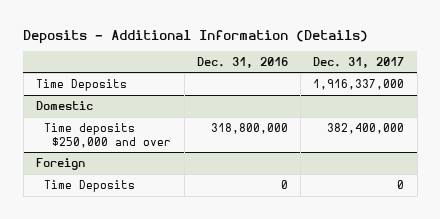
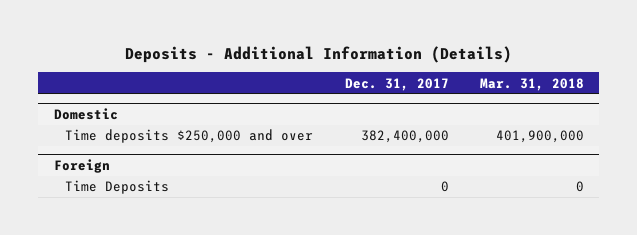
- | Dec. 31, 2016 | Dec. 31, 2017
+ | Dec. 31, 2017 | Mar. 31, 2018
- Time Deposits | | 1,916,337,000

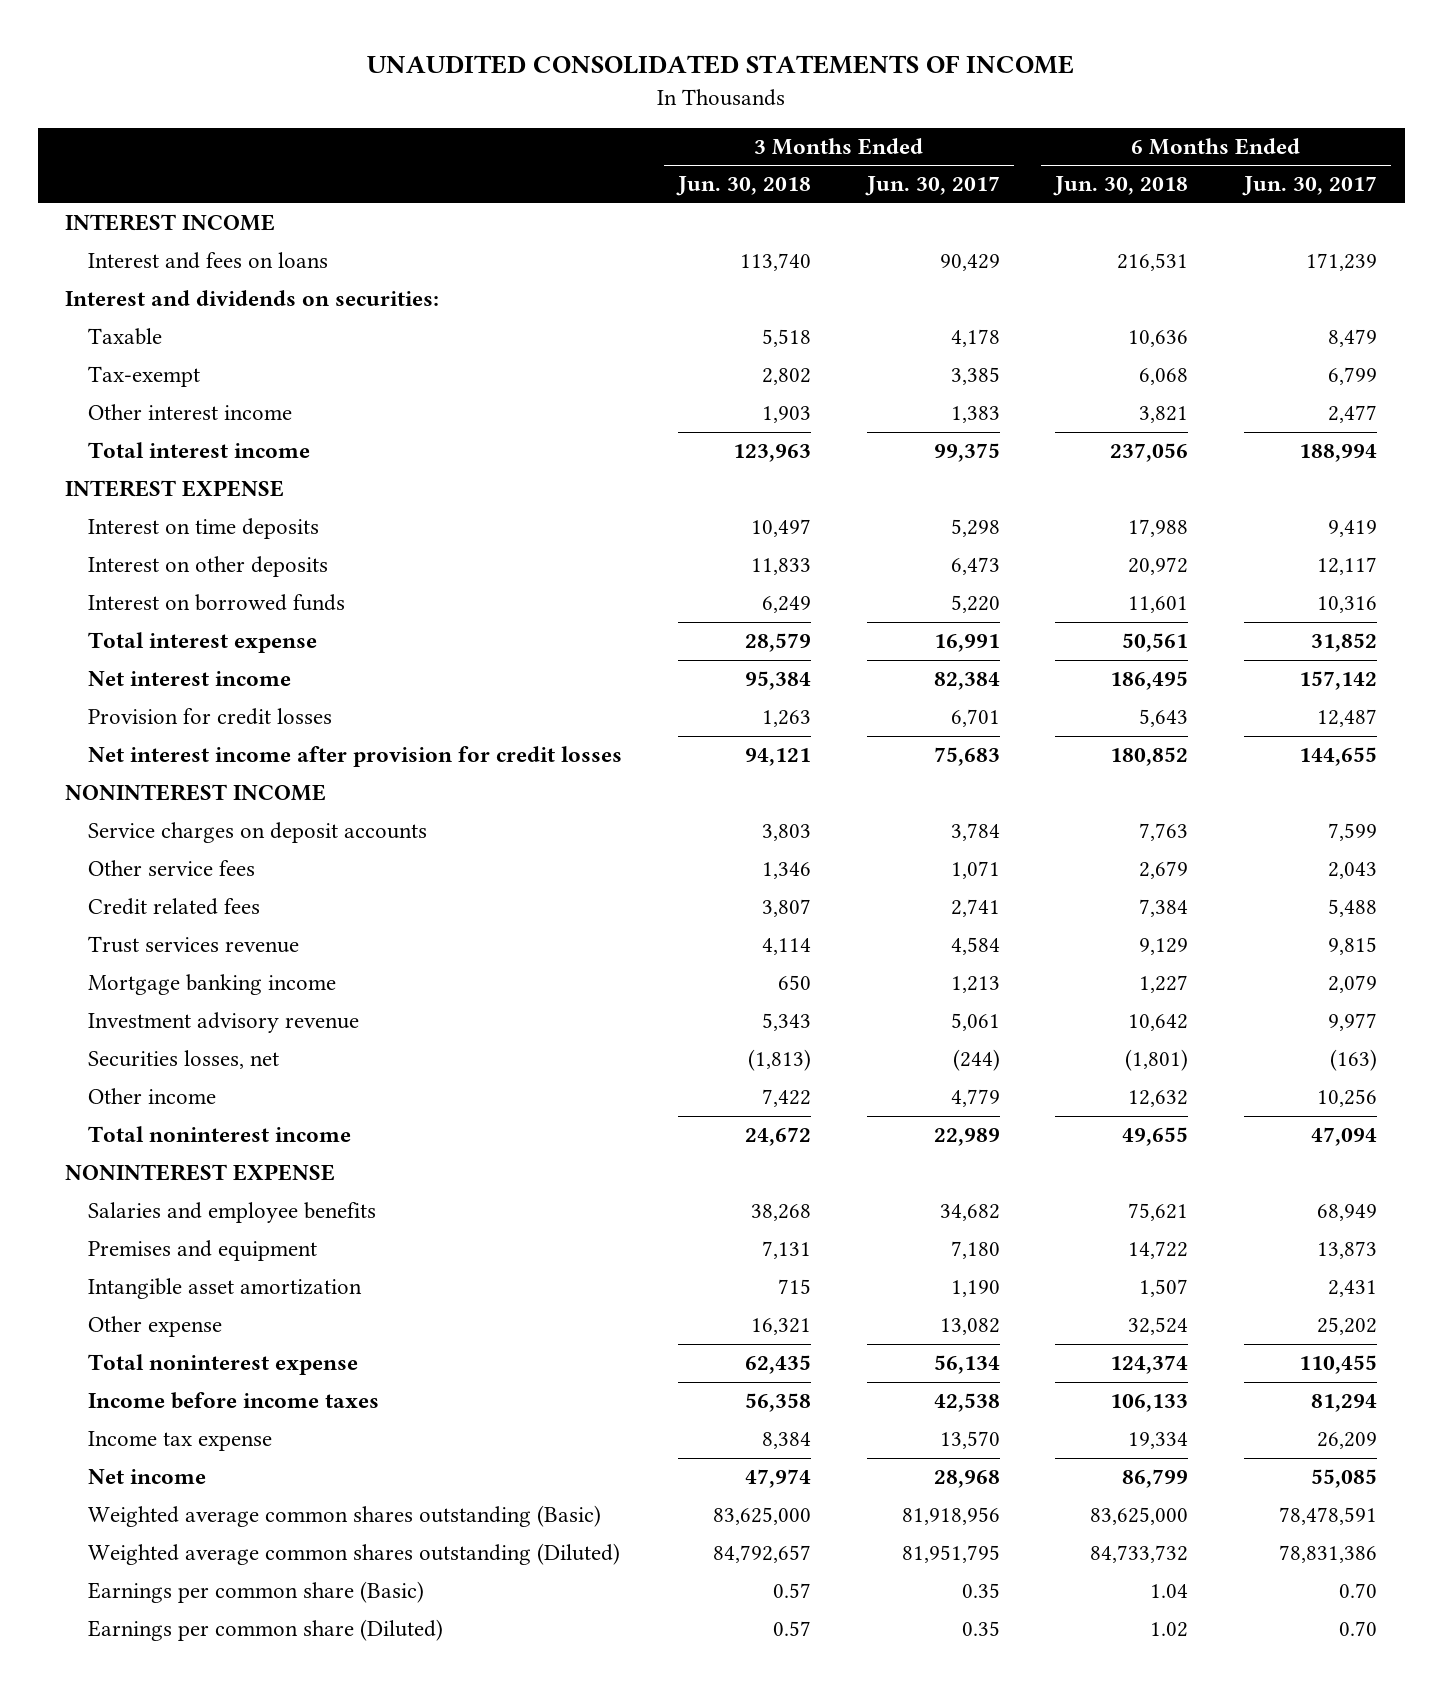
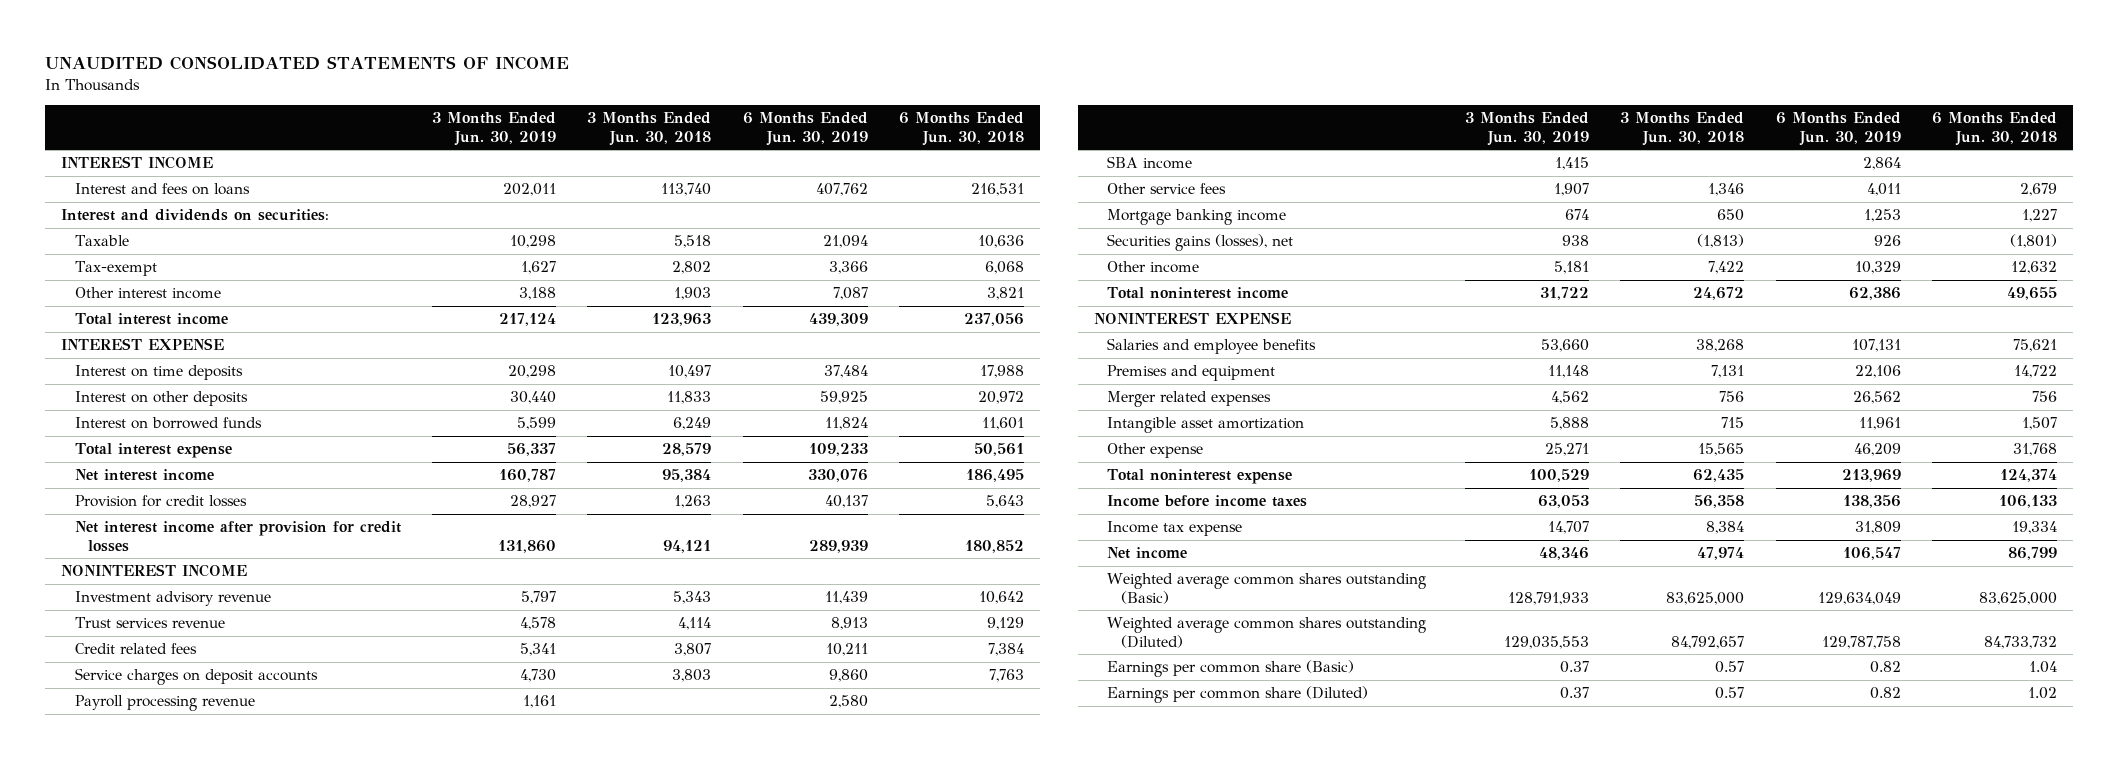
- | 3 Months Ended Jun. 30, 2018 | 3 Months Ended Jun. 30, 2017 | 6 Months Ended Jun. 30, 2018 | 6 Months Ended Jun. 30, 2017
+ | 3 Months Ended Jun. 30, 2019 | 3 Months Ended Jun. 30, 2018 | 6 Months Ended Jun. 30, 2019 | 6 Months Ended Jun. 30, 2018
moved up: Investment advisory revenue | 5,797 | 5,343 | 11,439 | 10,642
moved up: Trust services revenue | 4,578 | 4,114 | 8,913 | 9,129
moved up: Credit related fees | 5,341 | 3,807 | 10,211 | 7,384
+ Payroll processing revenue | 1,161 | | 2,580 |
+ SBA income | 1,415 | | 2,864 |
- Securities losses, net | (1,813) | (244) | (1,801) | (163)
+ Securities gains (losses), net | 938 | (1,813) | 926 | (1,801)
+ Merger related expenses | 4,562 | 756 | 26,562 | 756
- Other expense | 16,321 | 13,082 | 32,524 | 25,202
+ Other expense | 25,271 | 15,565 | 46,209 | 31,768

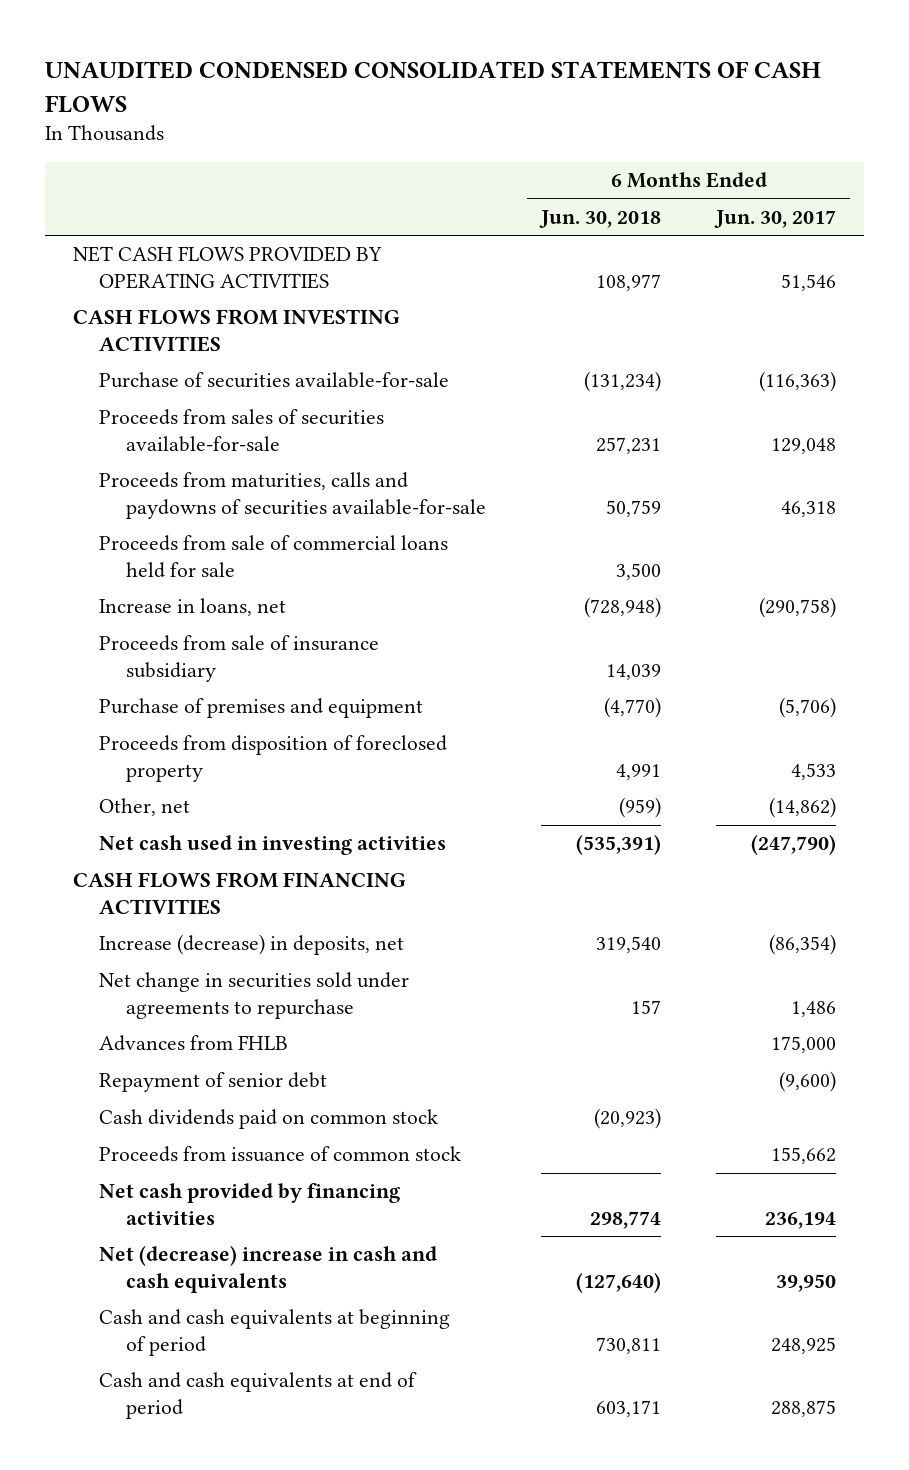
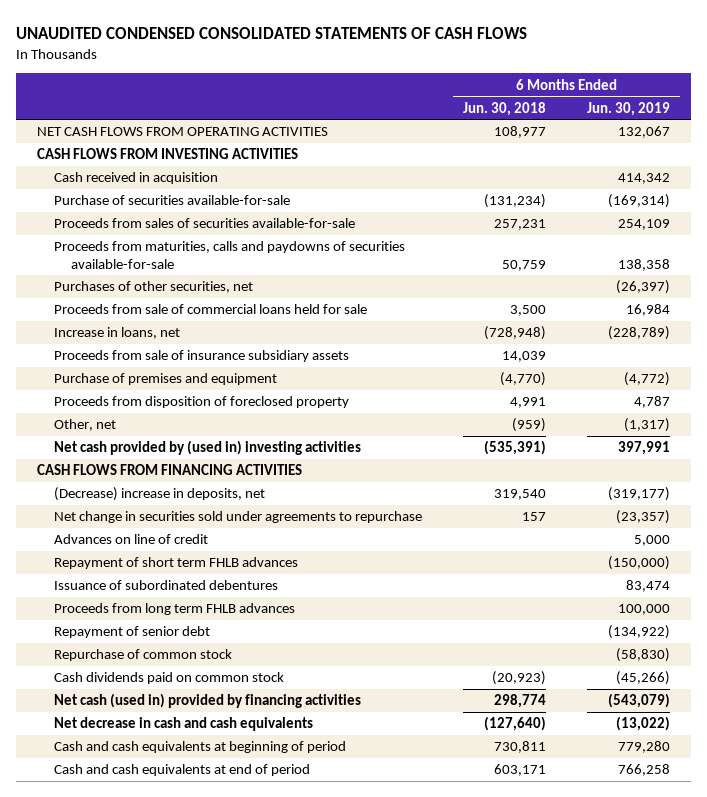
- | 6 Months Ended Jun. 30, 2018 | 6 Months Ended Jun. 30, 2017
+ | 6 Months Ended Jun. 30, 2018 | 6 Months Ended Jun. 30, 2019
- NET CASH FLOWS PROVIDED BY OPERATING ACTIVITIES | 108,977 | 51,546
+ NET CASH FLOWS FROM OPERATING ACTIVITIES | 108,977 | 132,067
+ Cash received in acquisition | | 414,342
+ Purchases of other securities, net | | (26,397)
- Proceeds from sale of insurance subsidiary | 14,039 |
+ Proceeds from sale of insurance subsidiary assets | 14,039 |
- Net cash used in investing activities | (535,391) | (247,790)
+ Net cash provided by (used in) investing activities | (535,391) | 397,991
- Increase (decrease) in deposits, net | 319,540 | (86,354)
+ (Decrease) increase in deposits, net | 319,540 | (319,177)
- Advances from FHLB | | 175,000
+ Advances on line of credit | | 5,000
+ Repayment of short term FHLB advances | | (150,000)
+ Issuance of subordinated debentures | | 83,474
+ Proceeds from long term FHLB advances | | 100,000
+ Repurchase of common stock | | (58,830)
- Proceeds from issuance of common stock | | 155,662
- Net cash provided by financing activities | 298,774 | 236,194
- Net (decrease) increase in cash and cash equivalents | (127,640) | 39,950
+ Net cash (used in) provided by financing activities | 298,774 | (543,079)
+ Net decrease in cash and cash equivalents | (127,640) | (13,022)

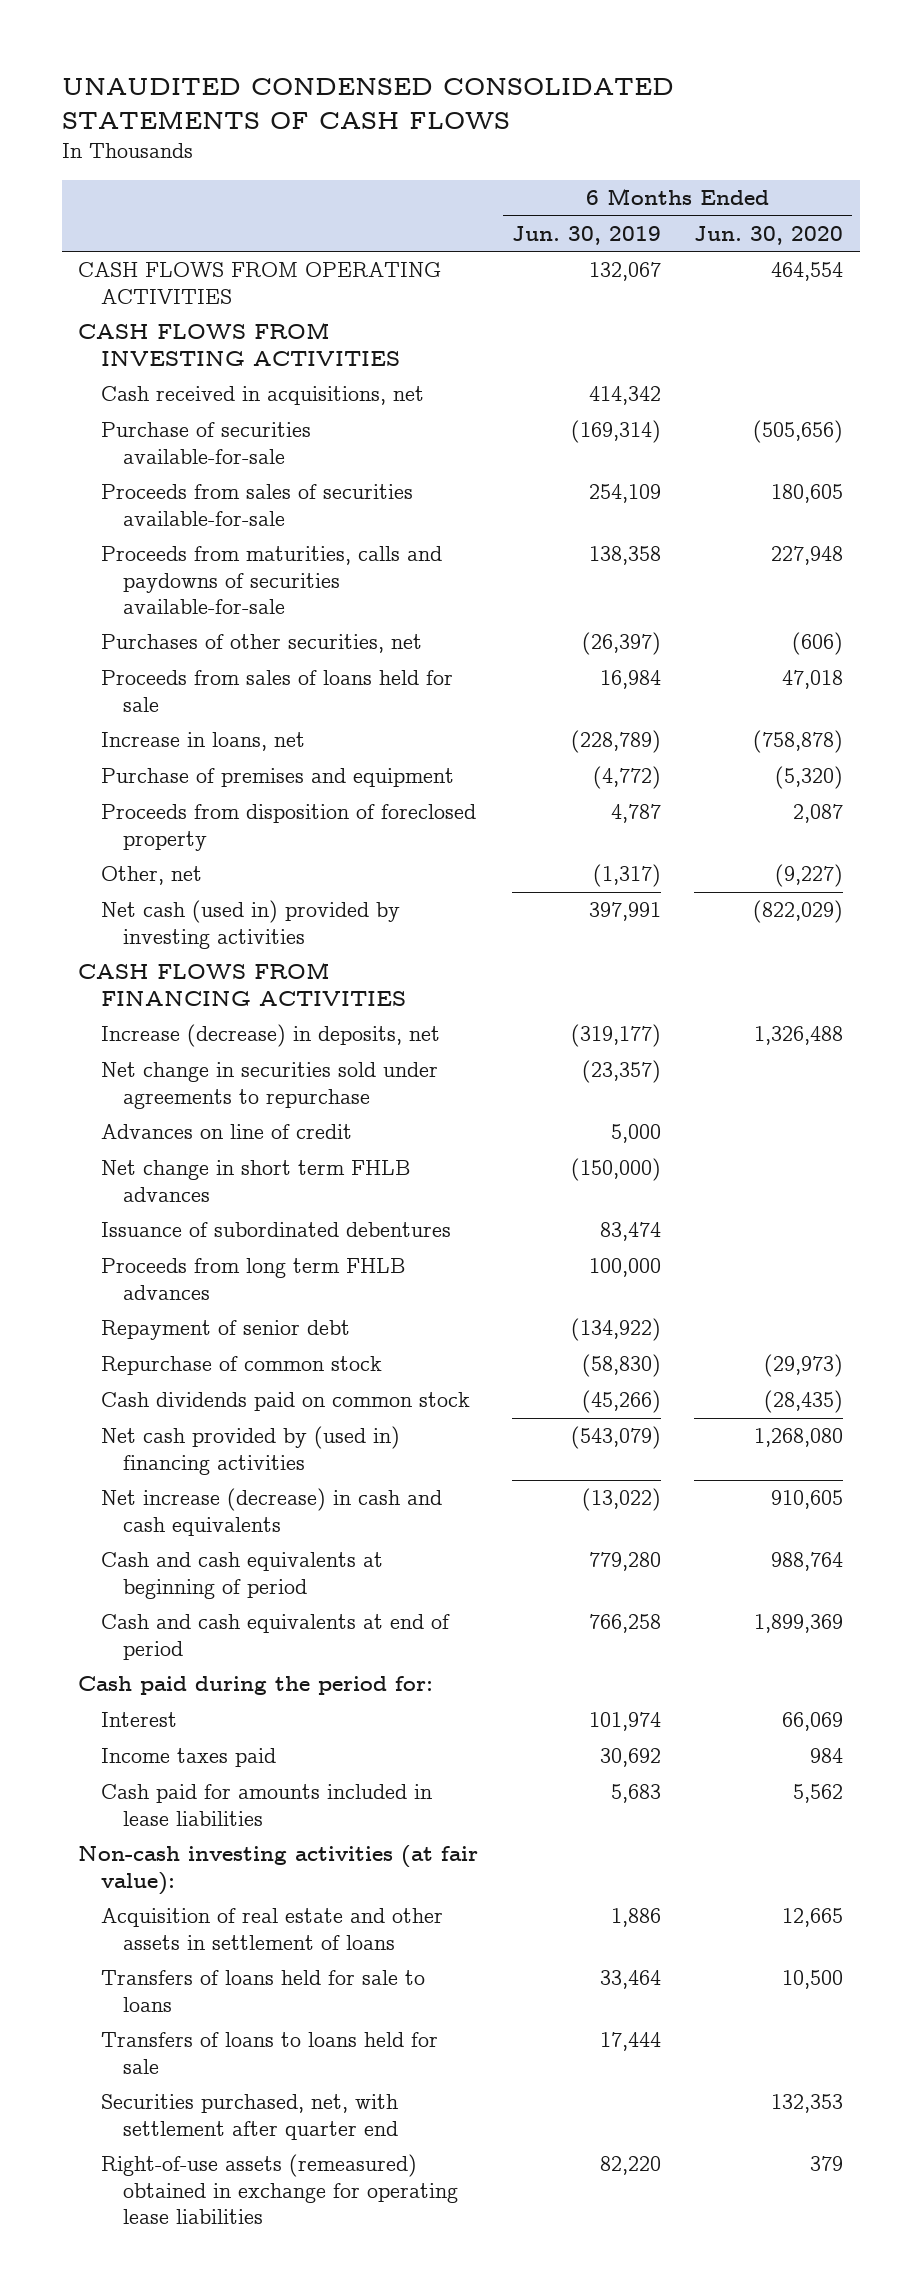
- | 6 Months Ended Jun. 30, 2018 | 6 Months Ended Jun. 30, 2019
+ | 6 Months Ended Jun. 30, 2019 | 6 Months Ended Jun. 30, 2020
- NET CASH FLOWS FROM OPERATING ACTIVITIES | 108,977 | 132,067
+ CASH FLOWS FROM OPERATING ACTIVITIES | 132,067 | 464,554
- Cash received in acquisition | | 414,342
+ Cash received in acquisitions, net | 414,342 |
- Proceeds from sale of commercial loans held for sale | 3,500 | 16,984
+ Proceeds from sales of loans held for sale | 16,984 | 47,018
- Proceeds from sale of insurance subsidiary assets | 14,039 |
- Net cash provided by (used in) investing activities | (535,391) | 397,991
+ Net cash (used in) provided by investing activities | 397,991 | (822,029)
- (Decrease) increase in deposits, net | 319,540 | (319,177)
+ Increase (decrease) in deposits, net | (319,177) | 1,326,488
- Repayment of short term FHLB advances | | (150,000)
+ Net change in short term FHLB advances | (150,000) |
- Net cash (used in) provided by financing activities | 298,774 | (543,079)
- Net decrease in cash and cash equivalents | (127,640) | (13,022)
+ Net cash provided by (used in) financing activities | (543,079) | 1,268,080
+ Net increase (decrease) in cash and cash equivalents | (13,022) | 910,605
+ Cash paid during the period for:
+ Interest | 101,974 | 66,069
+ Income taxes paid | 30,692 | 984
+ Cash paid for amounts included in lease liabilities | 5,683 | 5,562
+ Non-cash investing activities (at fair value):
+ Acquisition of real estate and other assets in settlement of loans | 1,886 | 12,665
+ Transfers of loans held for sale to loans | 33,464 | 10,500
+ Transfers of loans to loans held for sale | 17,444 |
+ Securities purchased, net, with settlement after quarter end | | 132,353
+ Right-of-use assets (remeasured) obtained in exchange for operating lease liabilities | 82,220 | 379

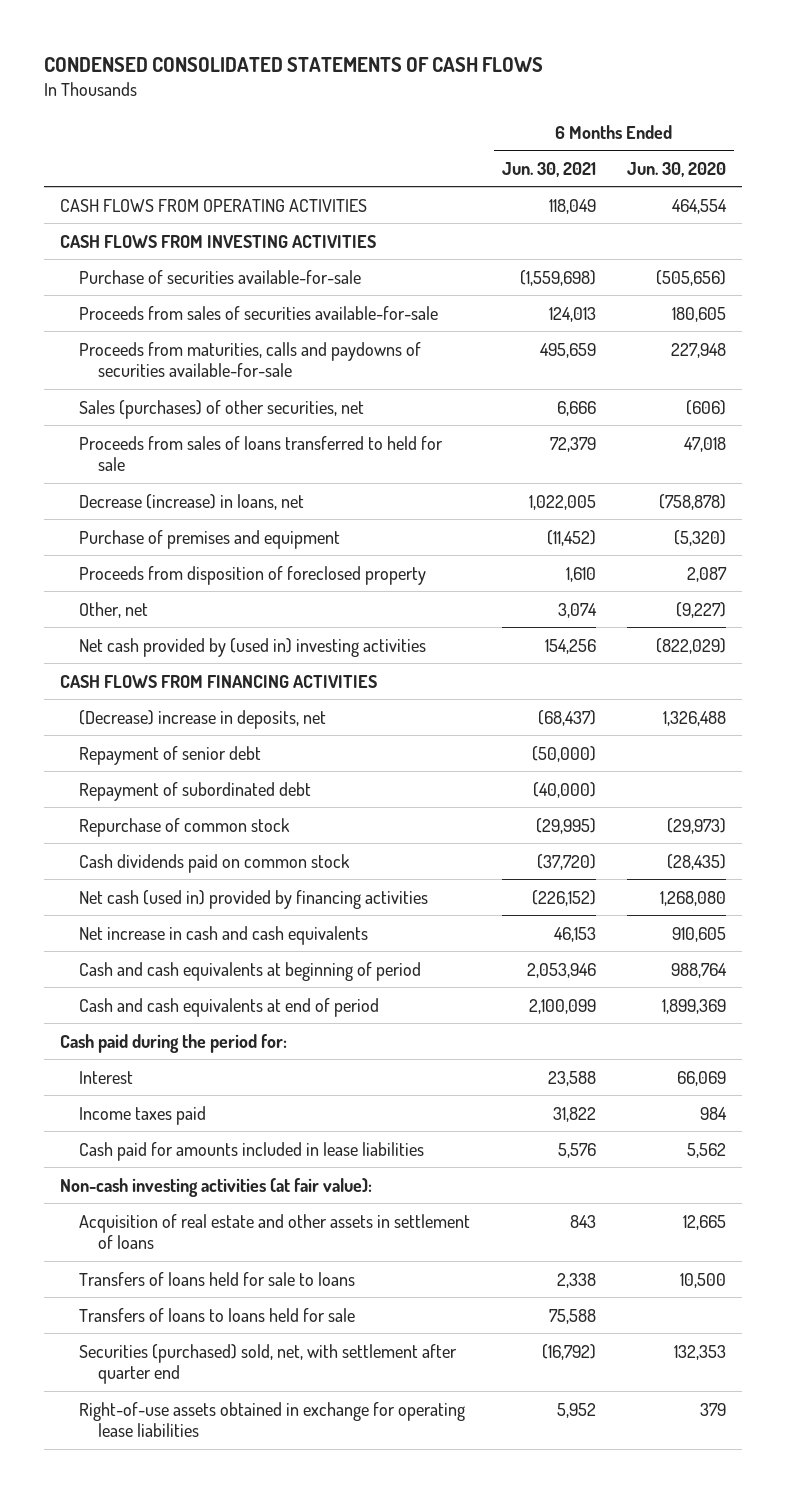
- UNAUDITED CONDENSED CONSOLIDATED STATEMENTS OF CASH FLOWS
+ CONDENSED CONSOLIDATED STATEMENTS OF CASH FLOWS
- | 6 Months Ended Jun. 30, 2019 | 6 Months Ended Jun. 30, 2020
+ | 6 Months Ended Jun. 30, 2021 | 6 Months Ended Jun. 30, 2020
- Cash received in acquisitions, net | 414,342 |
- Purchases of other securities, net | (26,397) | (606)
- Proceeds from sales of loans held for sale | 16,984 | 47,018
- Increase in loans, net | (228,789) | (758,878)
+ Sales (purchases) of other securities, net | 6,666 | (606)
+ Proceeds from sales of loans transferred to held for sale | 72,379 | 47,018
+ Decrease (increase) in loans, net | 1,022,005 | (758,878)
- Net cash (used in) provided by investing activities | 397,991 | (822,029)
+ Net cash provided by (used in) investing activities | 154,256 | (822,029)
- Increase (decrease) in deposits, net | (319,177) | 1,326,488
- Net change in securities sold under agreements to repurchase | (23,357) |
- Advances on line of credit | 5,000 |
- Net change in short term FHLB advances | (150,000) |
- Issuance of subordinated debentures | 83,474 |
- Proceeds from long term FHLB advances | 100,000 |
+ (Decrease) increase in deposits, net | (68,437) | 1,326,488
+ Repayment of subordinated debt | (40,000) |
- Net cash provided by (used in) financing activities | (543,079) | 1,268,080
- Net increase (decrease) in cash and cash equivalents | (13,022) | 910,605
+ Net cash (used in) provided by financing activities | (226,152) | 1,268,080
+ Net increase in cash and cash equivalents | 46,153 | 910,605
- Securities purchased, net, with settlement after quarter end | | 132,353
- Right-of-use assets (remeasured) obtained in exchange for operating lease liabilities | 82,220 | 379
+ Securities (purchased) sold, net, with settlement after quarter end | (16,792) | 132,353
+ Right-of-use assets obtained in exchange for operating lease liabilities | 5,952 | 379

